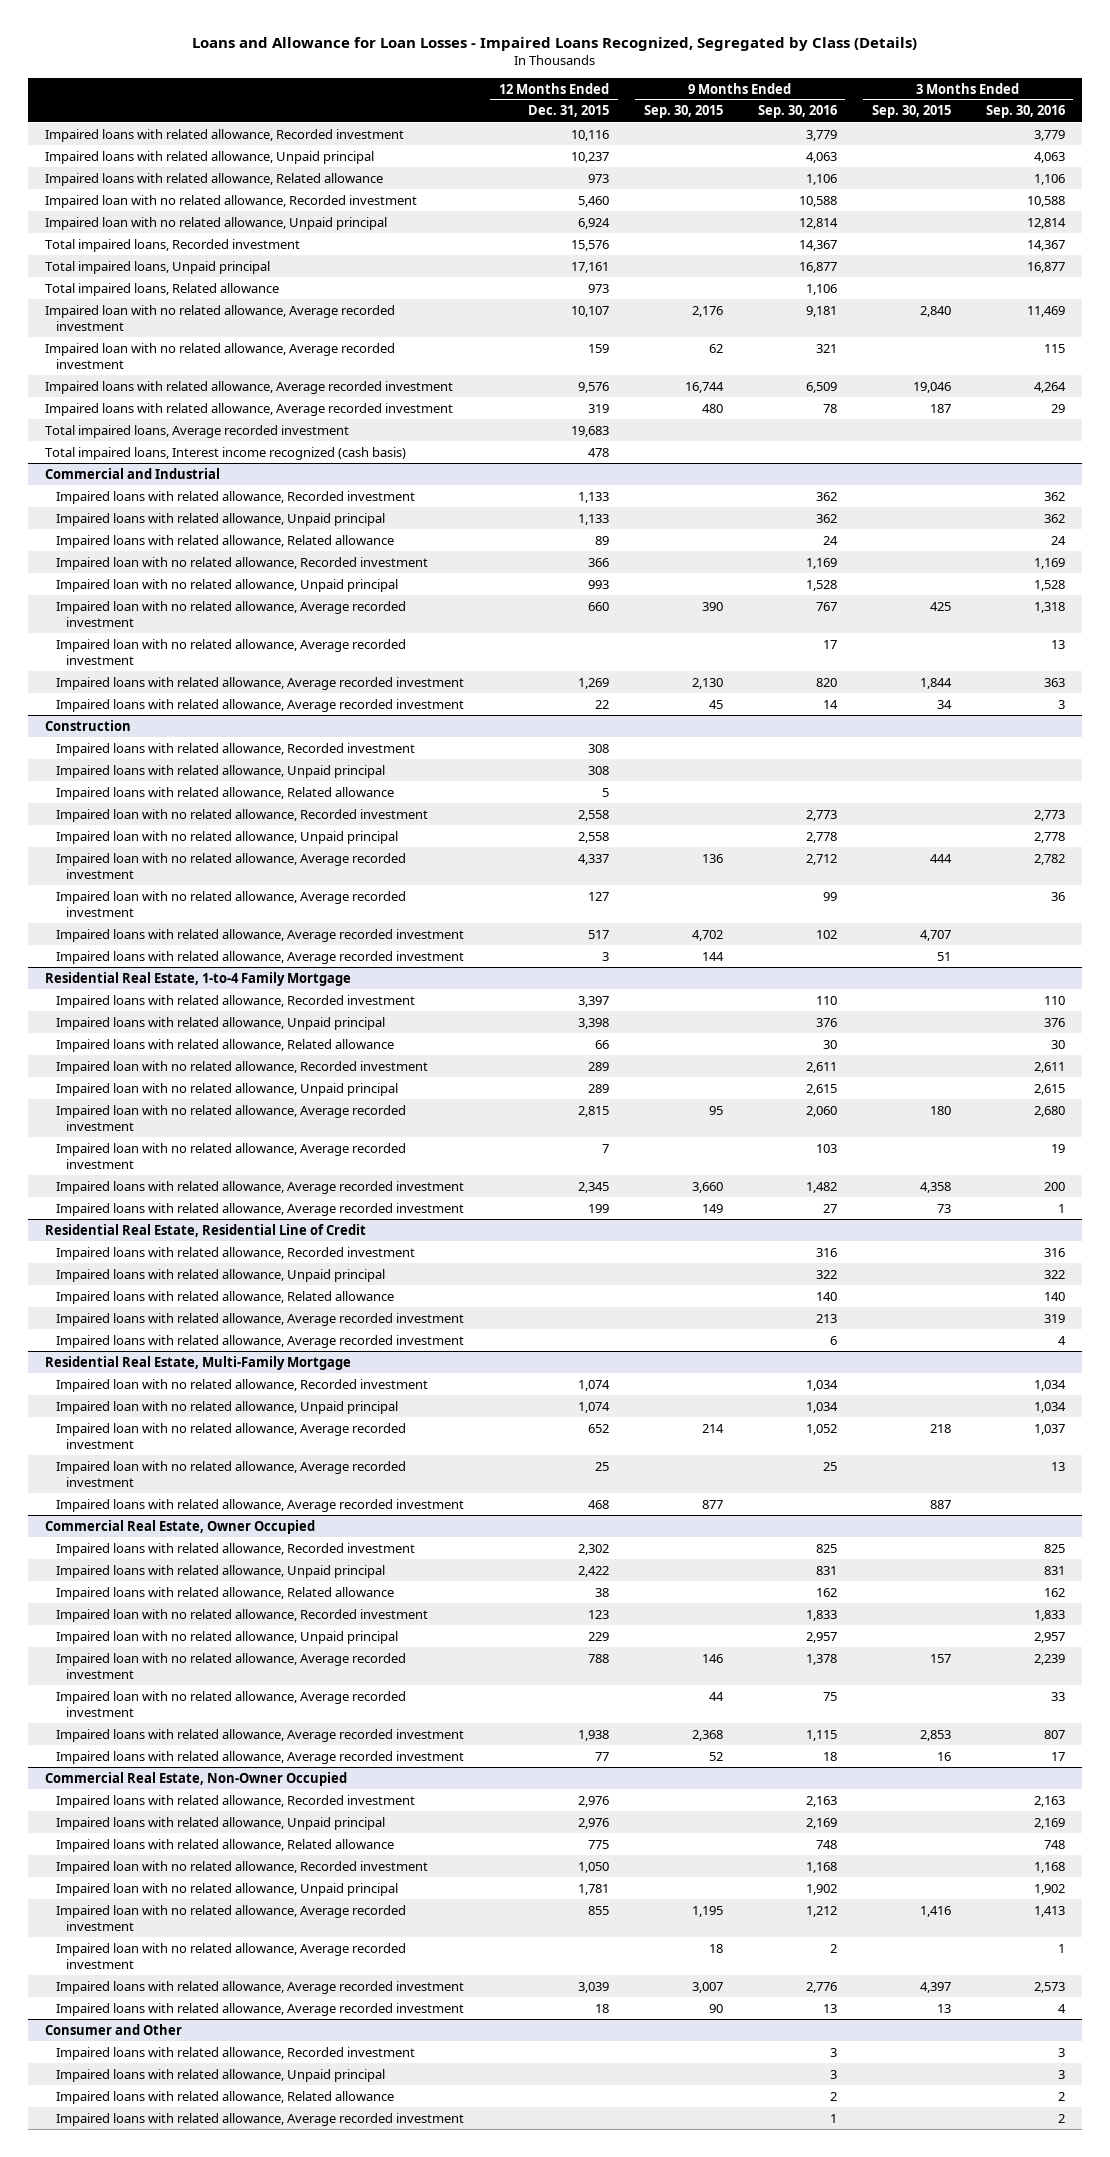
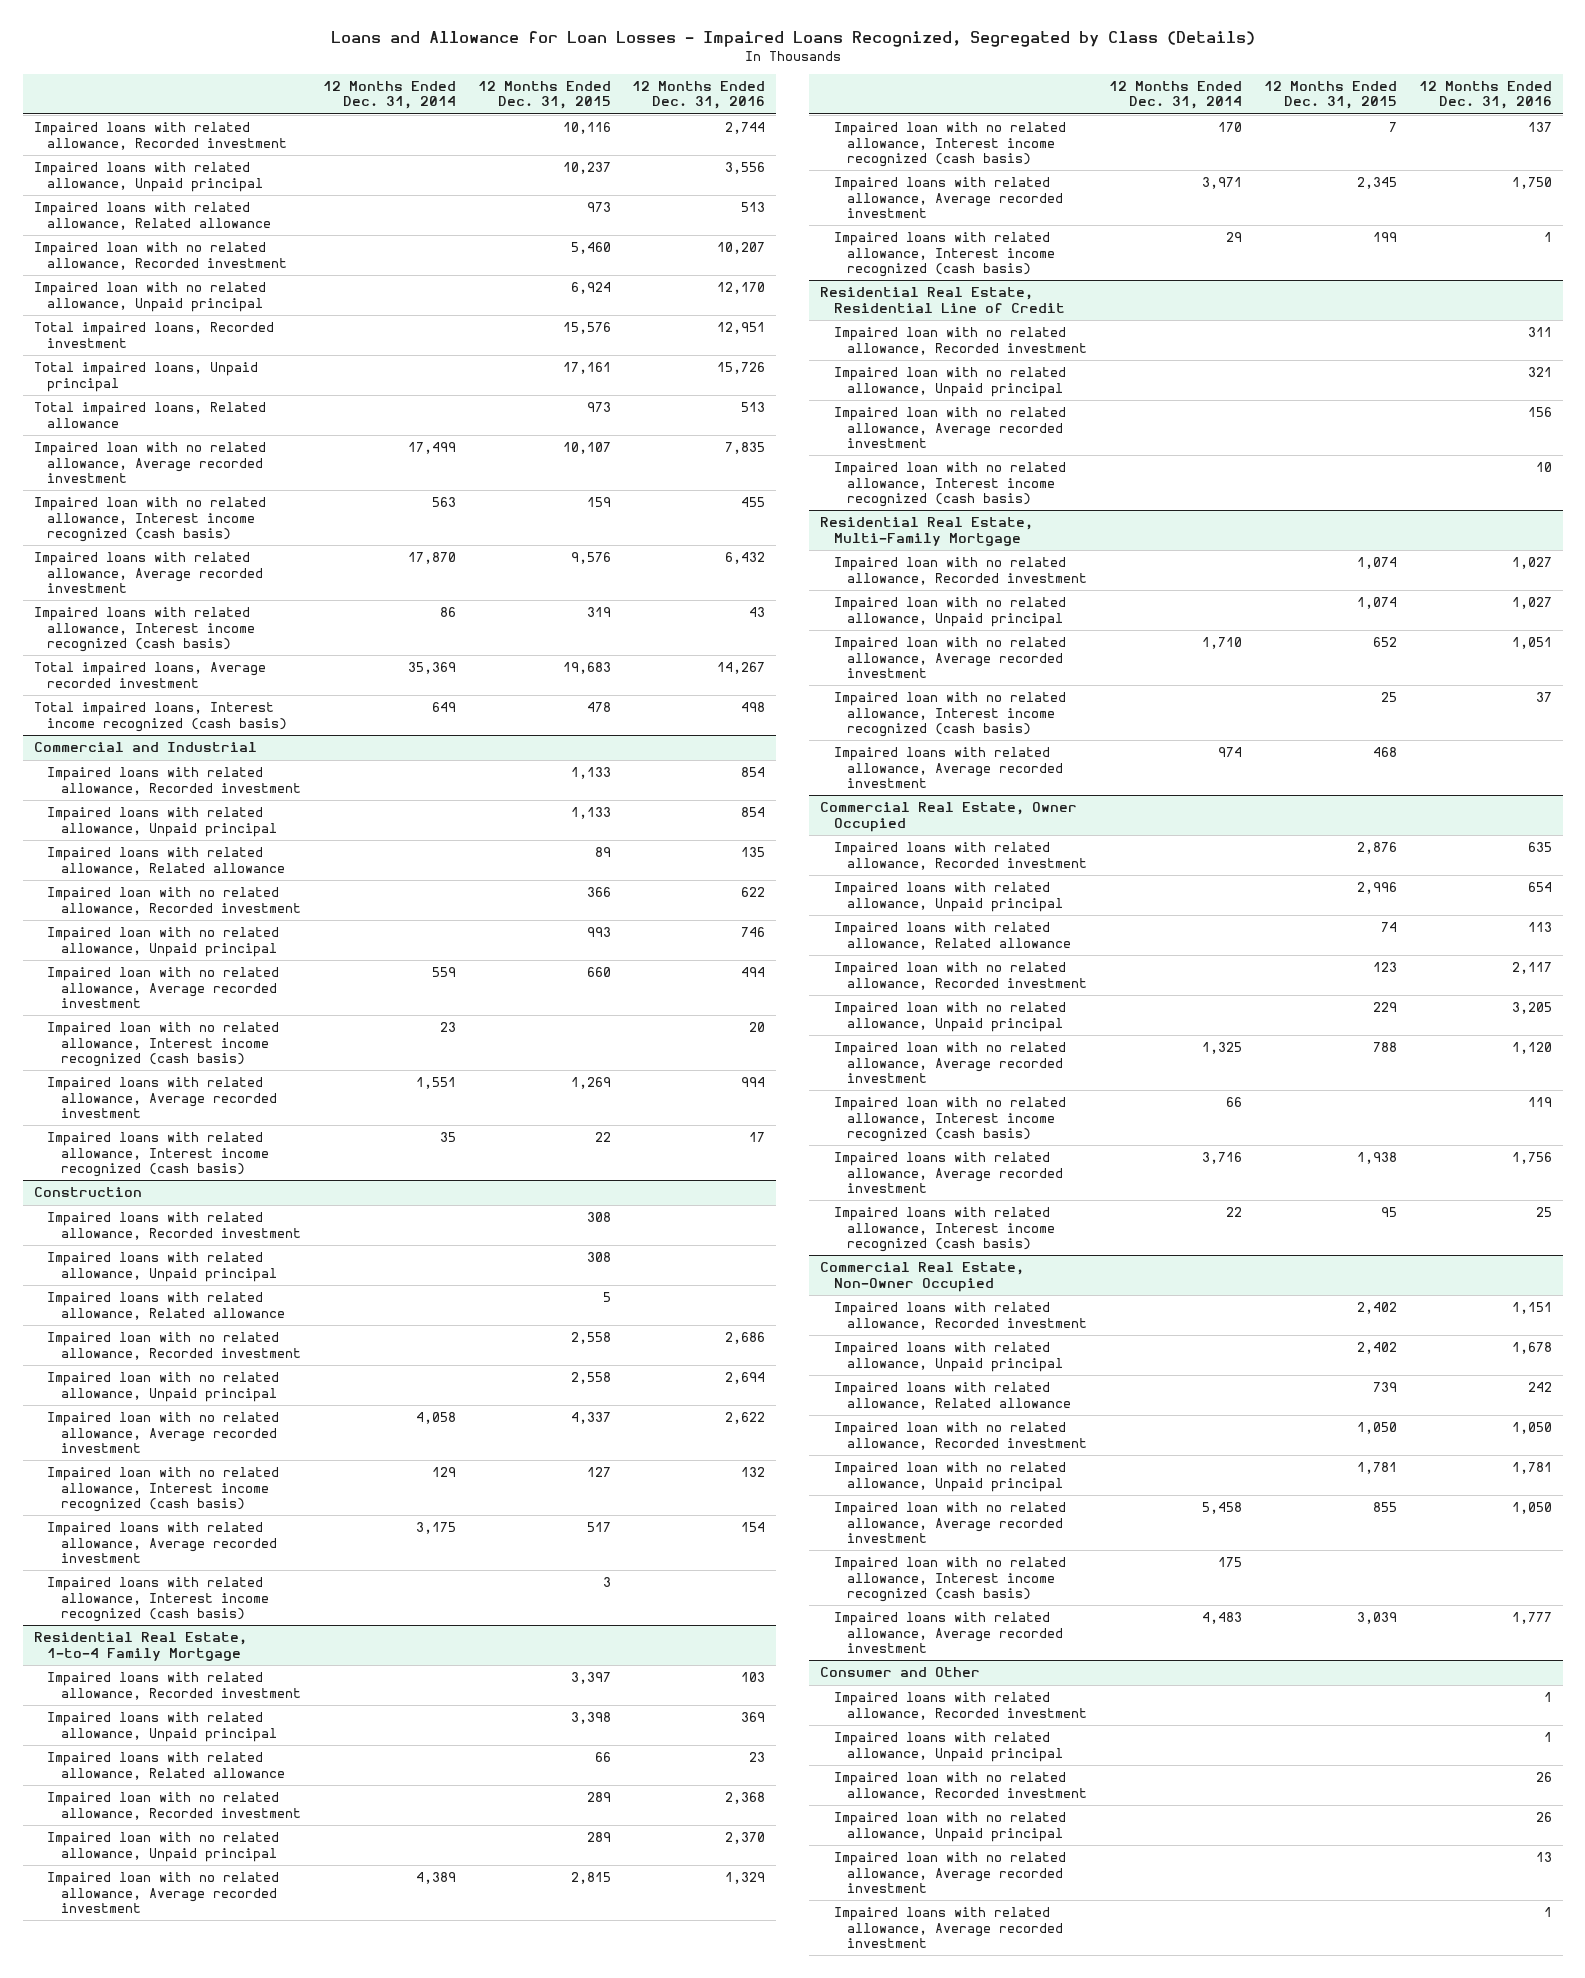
- | 12 Months Ended Dec. 31, 2015 | 9 Months Ended Sep. 30, 2015 | 9 Months Ended Sep. 30, 2016 | 3 Months Ended Sep. 30, 2015 | 3 Months Ended Sep. 30, 2016
+ | 12 Months Ended Dec. 31, 2014 | 12 Months Ended Dec. 31, 2015 | 12 Months Ended Dec. 31, 2016
- Impaired loan with no related allowance, Average recorded investment | 159 | 62 | 321 | | 115
+ Impaired loan with no related allowance, Interest income recognized (cash basis) | 563 | 159 | 455
- Impaired loans with related allowance, Average recorded investment | 319 | 480 | 78 | 187 | 29
+ Impaired loans with related allowance, Interest income recognized (cash basis) | 86 | 319 | 43
@ Commercial and Industrial
- Impaired loan with no related allowance, Average recorded investment | | | 17 | | 13
+ Impaired loan with no related allowance, Interest income recognized (cash basis) | 23 | | 20
- Impaired loans with related allowance, Average recorded investment | 22 | 45 | 14 | 34 | 3
+ Impaired loans with related allowance, Interest income recognized (cash basis) | 35 | 22 | 17
@ Construction
- Impaired loan with no related allowance, Average recorded investment | 127 | | 99 | | 36
+ Impaired loan with no related allowance, Interest income recognized (cash basis) | 129 | 127 | 132
- Impaired loans with related allowance, Average recorded investment | 3 | 144 | | 51 |
+ Impaired loans with related allowance, Interest income recognized (cash basis) | | 3 |
@ Residential Real Estate, 1-to-4 Family Mortgage
- Impaired loan with no related allowance, Average recorded investment | 7 | | 103 | | 19
+ Impaired loan with no related allowance, Interest income recognized (cash basis) | 170 | 7 | 137
- Impaired loans with related allowance, Average recorded investment | 199 | 149 | 27 | 73 | 1
+ Impaired loans with related allowance, Interest income recognized (cash basis) | 29 | 199 | 1
@ Residential Real Estate, Residential Line of Credit
- Impaired loans with related allowance, Recorded investment | | | 316 | | 316
- Impaired loans with related allowance, Unpaid principal | | | 322 | | 322
- Impaired loans with related allowance, Related allowance | | | 140 | | 140
- Impaired loans with related allowance, Average recorded investment | | | 213 | | 319
- Impaired loans with related allowance, Average recorded investment | | | 6 | | 4
+ Impaired loan with no related allowance, Recorded investment | | | 311
+ Impaired loan with no related allowance, Unpaid principal | | | 321
+ Impaired loan with no related allowance, Average recorded investment | | | 156
+ Impaired loan with no related allowance, Interest income recognized (cash basis) | | | 10
@ Residential Real Estate, Multi-Family Mortgage
- Impaired loan with no related allowance, Average recorded investment | 25 | | 25 | | 13
+ Impaired loan with no related allowance, Interest income recognized (cash basis) | | 25 | 37
@ Commercial Real Estate, Owner Occupied
- Impaired loans with related allowance, Recorded investment | 2,302 | | 825 | | 825
- Impaired loans with related allowance, Unpaid principal | 2,422 | | 831 | | 831
- Impaired loans with related allowance, Related allowance | 38 | | 162 | | 162
+ Impaired loans with related allowance, Recorded investment | | 2,876 | 635
+ Impaired loans with related allowance, Unpaid principal | | 2,996 | 654
+ Impaired loans with related allowance, Related allowance | | 74 | 113
- Impaired loan with no related allowance, Average recorded investment | | 44 | 75 | | 33
+ Impaired loan with no related allowance, Interest income recognized (cash basis) | 66 | | 119
- Impaired loans with related allowance, Average recorded investment | 77 | 52 | 18 | 16 | 17
+ Impaired loans with related allowance, Interest income recognized (cash basis) | 22 | 95 | 25
@ Commercial Real Estate, Non-Owner Occupied
- Impaired loans with related allowance, Recorded investment | 2,976 | | 2,163 | | 2,163
- Impaired loans with related allowance, Unpaid principal | 2,976 | | 2,169 | | 2,169
- Impaired loans with related allowance, Related allowance | 775 | | 748 | | 748
+ Impaired loans with related allowance, Recorded investment | | 2,402 | 1,151
+ Impaired loans with related allowance, Unpaid principal | | 2,402 | 1,678
+ Impaired loans with related allowance, Related allowance | | 739 | 242
- Impaired loan with no related allowance, Average recorded investment | | 18 | 2 | | 1
+ Impaired loan with no related allowance, Interest income recognized (cash basis) | 175 | |
- Impaired loans with related allowance, Average recorded investment | 18 | 90 | 13 | 13 | 4
@ Consumer and Other
- Impaired loans with related allowance, Related allowance | | | 2 | | 2
+ Impaired loan with no related allowance, Recorded investment | | | 26
+ Impaired loan with no related allowance, Unpaid principal | | | 26
+ Impaired loan with no related allowance, Average recorded investment | | | 13

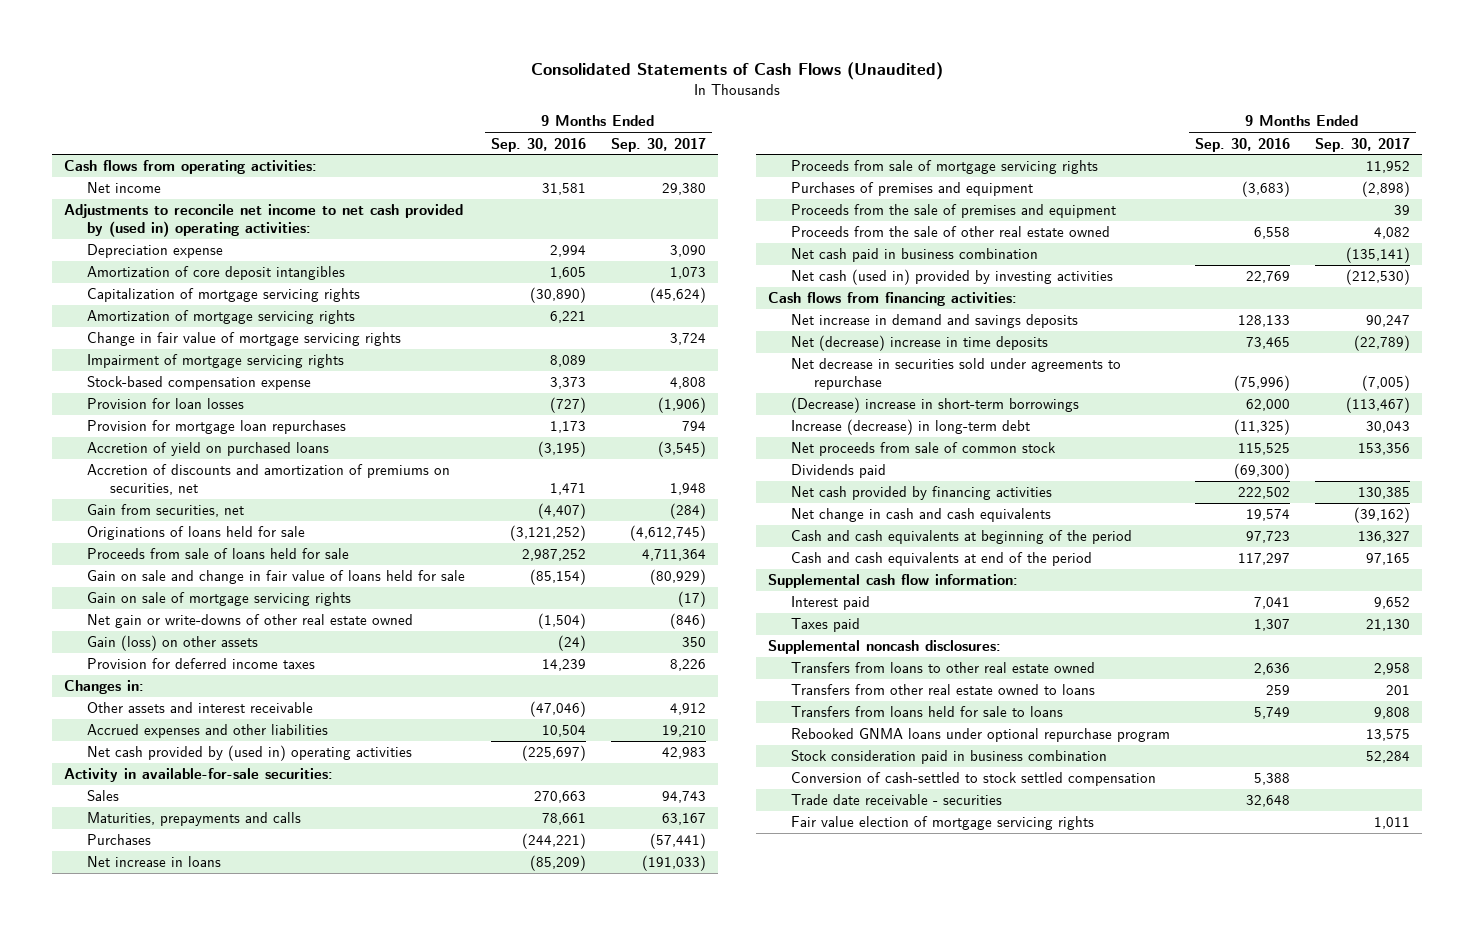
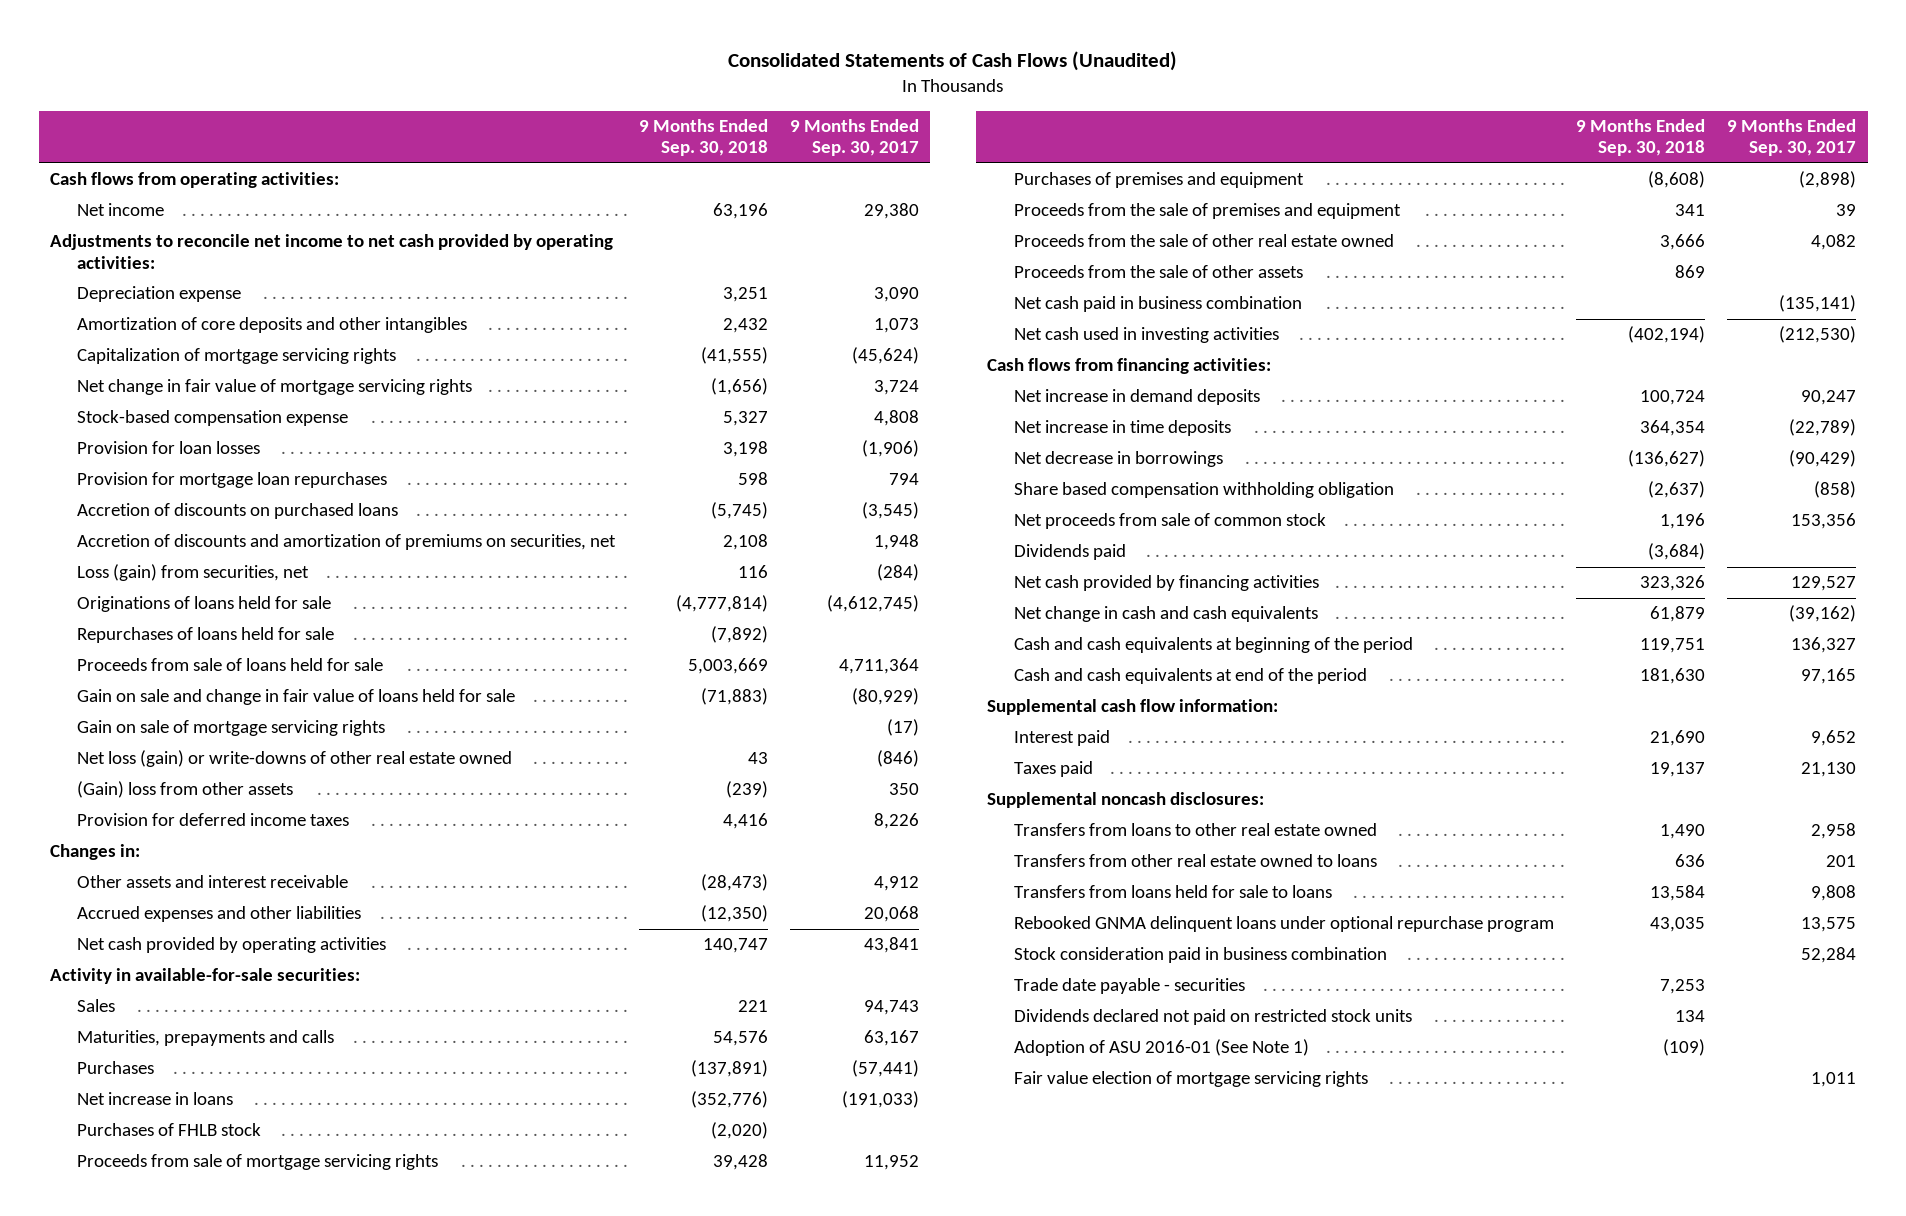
- | 9 Months Ended Sep. 30, 2016 | 9 Months Ended Sep. 30, 2017
+ | 9 Months Ended Sep. 30, 2018 | 9 Months Ended Sep. 30, 2017
- Adjustments to reconcile net income to net cash provided by (used in) operating activities:
+ Adjustments to reconcile net income to net cash provided by operating activities:
- Amortization of core deposit intangibles | 1,605 | 1,073
+ Amortization of core deposits and other intangibles | 2,432 | 1,073
- Amortization of mortgage servicing rights | 6,221 |
- Change in fair value of mortgage servicing rights | | 3,724
- Impairment of mortgage servicing rights | 8,089 |
+ Net change in fair value of mortgage servicing rights | (1,656) | 3,724
- Accretion of yield on purchased loans | (3,195) | (3,545)
+ Accretion of discounts on purchased loans | (5,745) | (3,545)
- Gain from securities, net | (4,407) | (284)
+ Loss (gain) from securities, net | 116 | (284)
+ Repurchases of loans held for sale | (7,892) |
- Net gain or write-downs of other real estate owned | (1,504) | (846)
- Gain (loss) on other assets | (24) | 350
+ Net loss (gain) or write-downs of other real estate owned | 43 | (846)
+ (Gain) loss from other assets | (239) | 350
- Accrued expenses and other liabilities | 10,504 | 19,210
- Net cash provided by (used in) operating activities | (225,697) | 42,983
+ Accrued expenses and other liabilities | (12,350) | 20,068
+ Net cash provided by operating activities | 140,747 | 43,841
+ Purchases of FHLB stock | (2,020) |
+ Proceeds from the sale of other assets | 869 |
- Net cash (used in) provided by investing activities | 22,769 | (212,530)
+ Net cash used in investing activities | (402,194) | (212,530)
- Net increase in demand and savings deposits | 128,133 | 90,247
- Net (decrease) increase in time deposits | 73,465 | (22,789)
- Net decrease in securities sold under agreements to repurchase | (75,996) | (7,005)
- (Decrease) increase in short-term borrowings | 62,000 | (113,467)
- Increase (decrease) in long-term debt | (11,325) | 30,043
+ Net increase in demand deposits | 100,724 | 90,247
+ Net increase in time deposits | 364,354 | (22,789)
+ Net decrease in borrowings | (136,627) | (90,429)
+ Share based compensation withholding obligation | (2,637) | (858)
- Net cash provided by financing activities | 222,502 | 130,385
+ Net cash provided by financing activities | 323,326 | 129,527
- Rebooked GNMA loans under optional repurchase program | | 13,575
+ Rebooked GNMA delinquent loans under optional repurchase program | 43,035 | 13,575
- Conversion of cash-settled to stock settled compensation | 5,388 |
- Trade date receivable - securities | 32,648 |
+ Trade date payable - securities | 7,253 |
+ Dividends declared not paid on restricted stock units | 134 |
+ Adoption of ASU 2016-01 (See Note 1) | (109) |

